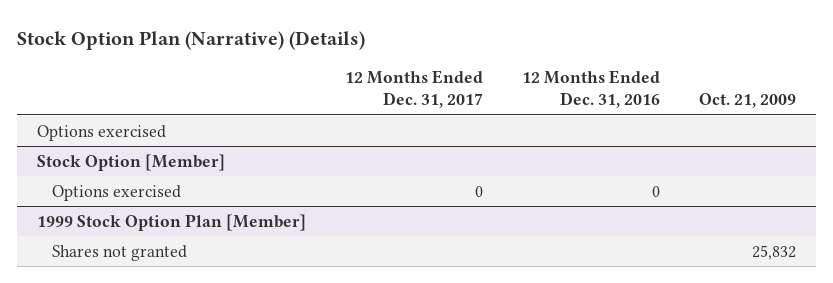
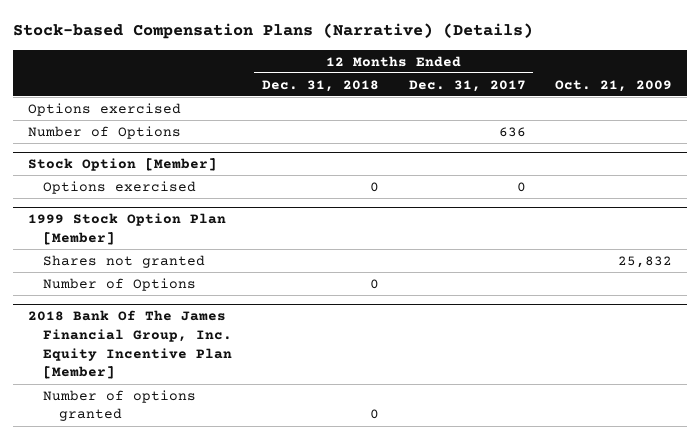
- Stock Option Plan (Narrative) (Details)
+ Stock-based Compensation Plans (Narrative) (Details)
- | 12 Months Ended Dec. 31, 2017 | 12 Months Ended Dec. 31, 2016 | Oct. 21, 2009
+ | 12 Months Ended Dec. 31, 2018 | 12 Months Ended Dec. 31, 2017 | Oct. 21, 2009
+ Number of Options | | 636 |
@ 1999 Stock Option Plan [Member]
+ Number of Options | 0 | |
+ 2018 Bank Of The James Financial Group, Inc. Equity Incentive Plan [Member]
+ Number of options granted | 0 | |

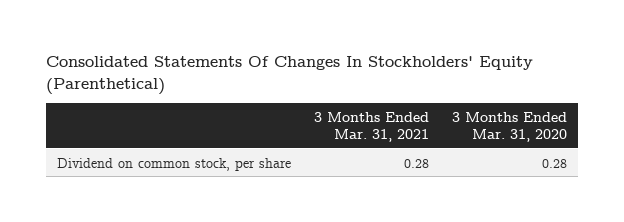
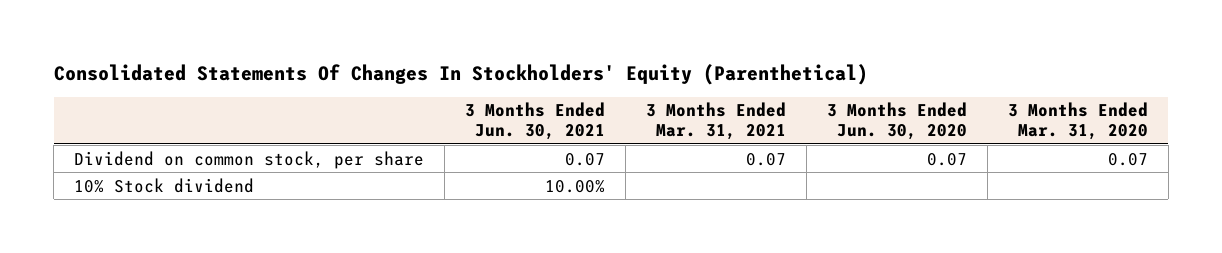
- | 3 Months Ended Mar. 31, 2021 | 3 Months Ended Mar. 31, 2020
+ | 3 Months Ended Jun. 30, 2021 | 3 Months Ended Mar. 31, 2021 | 3 Months Ended Jun. 30, 2020 | 3 Months Ended Mar. 31, 2020
- Dividend on common stock, per share | 0.28 | 0.28
+ Dividend on common stock, per share | 0.07 | 0.07 | 0.07 | 0.07
+ 10% Stock dividend | 10.00% | | |

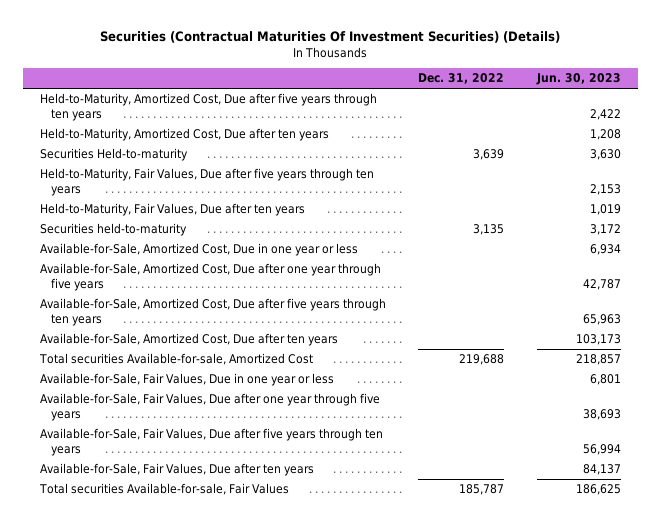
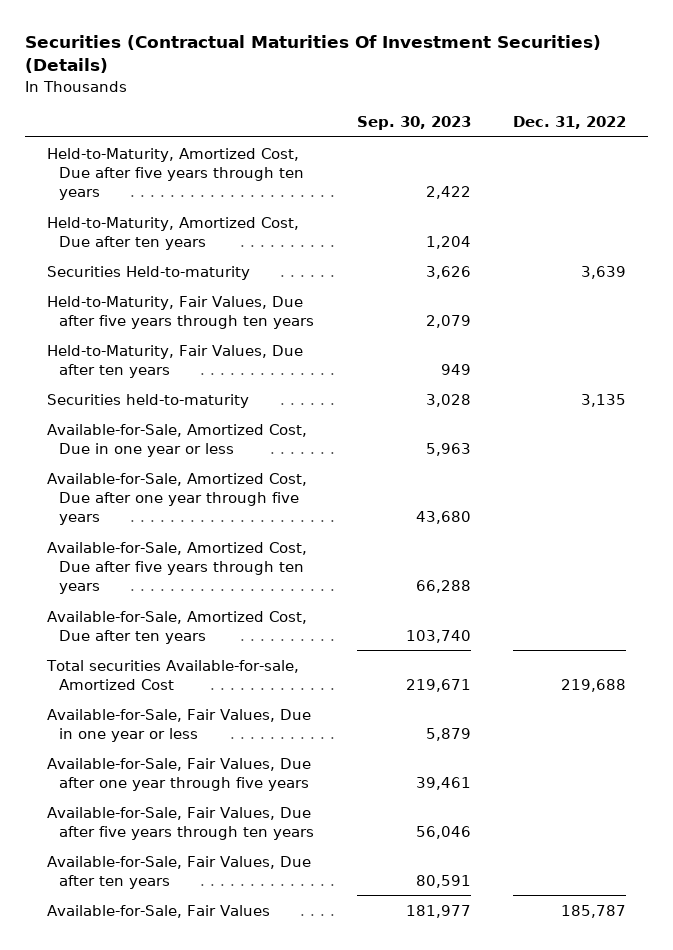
- | Dec. 31, 2022 | Jun. 30, 2023
+ | Sep. 30, 2023 | Dec. 31, 2022
- Total securities Available-for-sale, Fair Values | 185,787 | 186,625
+ Available-for-Sale, Fair Values | 181,977 | 185,787

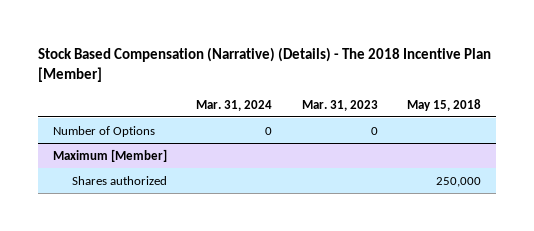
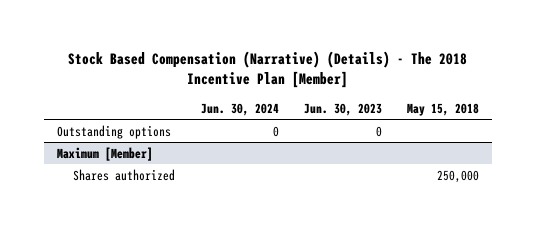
- | Mar. 31, 2024 | Mar. 31, 2023 | May 15, 2018
+ | Jun. 30, 2024 | Jun. 30, 2023 | May 15, 2018
- Number of Options | 0 | 0 |
+ Outstanding options | 0 | 0 |

